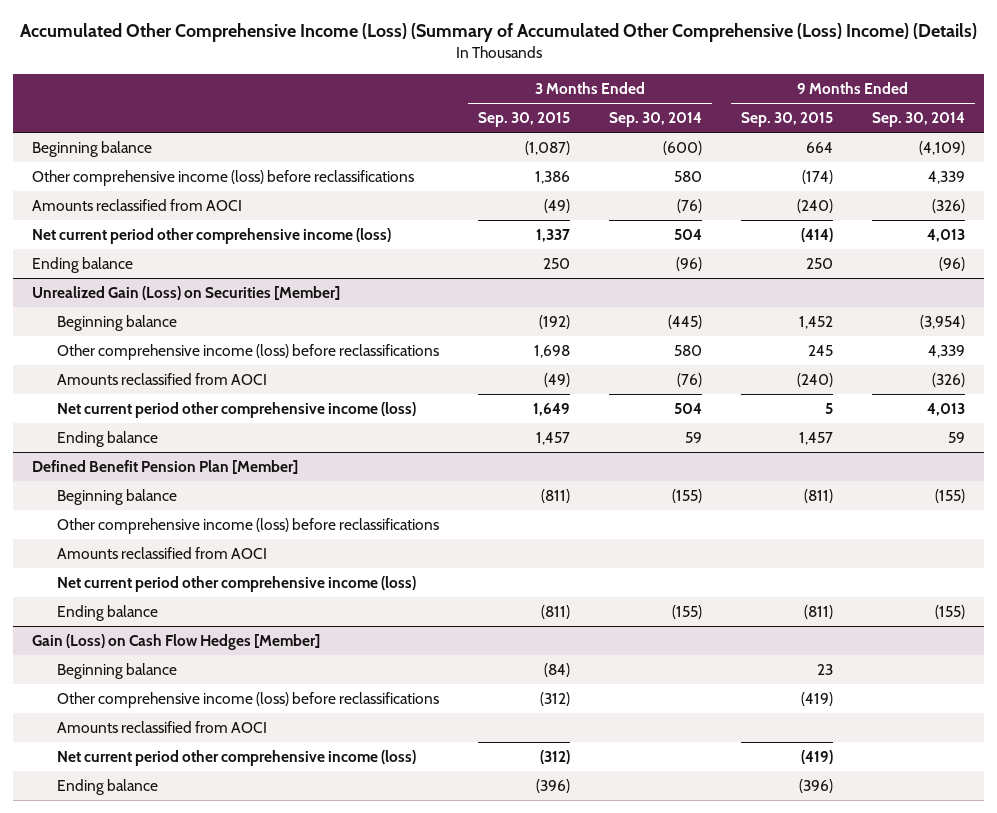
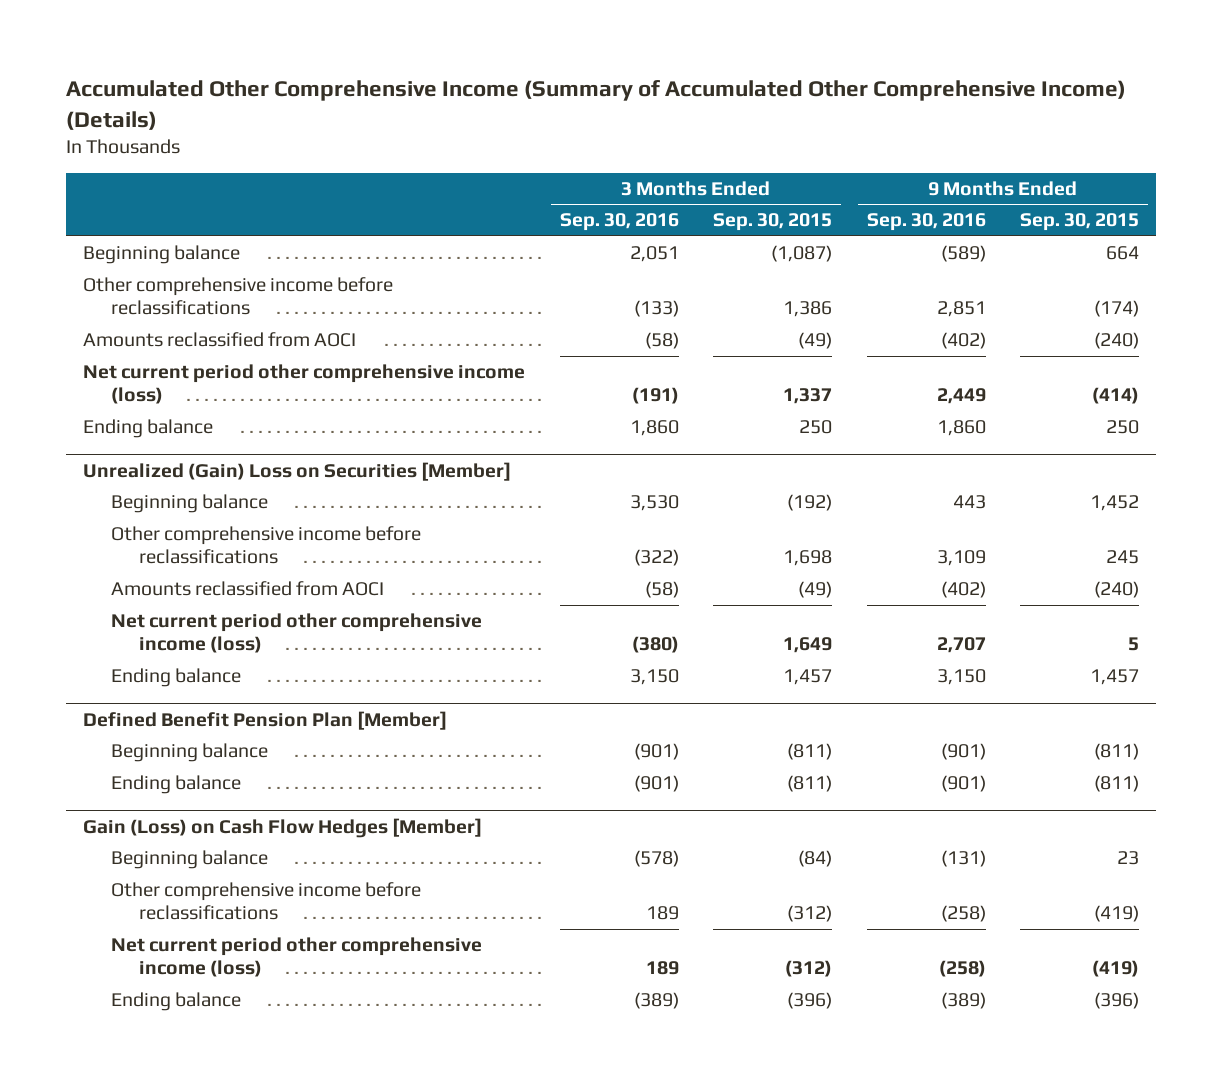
- Accumulated Other Comprehensive Income (Loss) (Summary of Accumulated Other Comprehensive (Loss) Income) (Details)
+ Accumulated Other Comprehensive Income (Summary of Accumulated Other Comprehensive Income) (Details)
- | 3 Months Ended Sep. 30, 2015 | 3 Months Ended Sep. 30, 2014 | 9 Months Ended Sep. 30, 2015 | 9 Months Ended Sep. 30, 2014
+ | 3 Months Ended Sep. 30, 2016 | 3 Months Ended Sep. 30, 2015 | 9 Months Ended Sep. 30, 2016 | 9 Months Ended Sep. 30, 2015
- Other comprehensive income (loss) before reclassifications | 1,386 | 580 | (174) | 4,339
+ Other comprehensive income before reclassifications | (133) | 1,386 | 2,851 | (174)
- Unrealized Gain (Loss) on Securities [Member]
+ Unrealized (Gain) Loss on Securities [Member]
- Other comprehensive income (loss) before reclassifications | 1,698 | 580 | 245 | 4,339
+ Other comprehensive income before reclassifications | (322) | 1,698 | 3,109 | 245
@ Defined Benefit Pension Plan [Member]
- Other comprehensive income (loss) before reclassifications
- Amounts reclassified from AOCI
- Net current period other comprehensive income (loss)
@ Gain (Loss) on Cash Flow Hedges [Member]
- Other comprehensive income (loss) before reclassifications | (312) | | (419) |
- Amounts reclassified from AOCI
+ Other comprehensive income before reclassifications | 189 | (312) | (258) | (419)

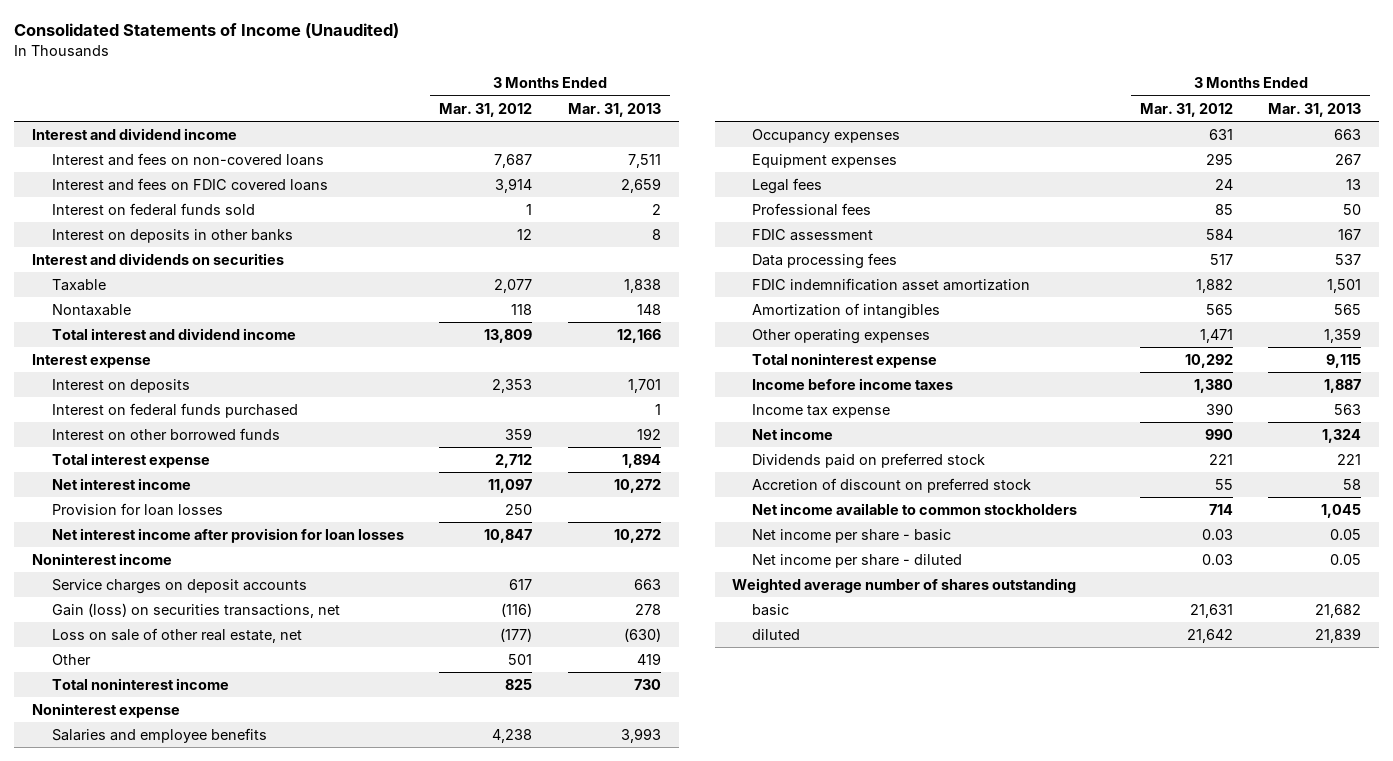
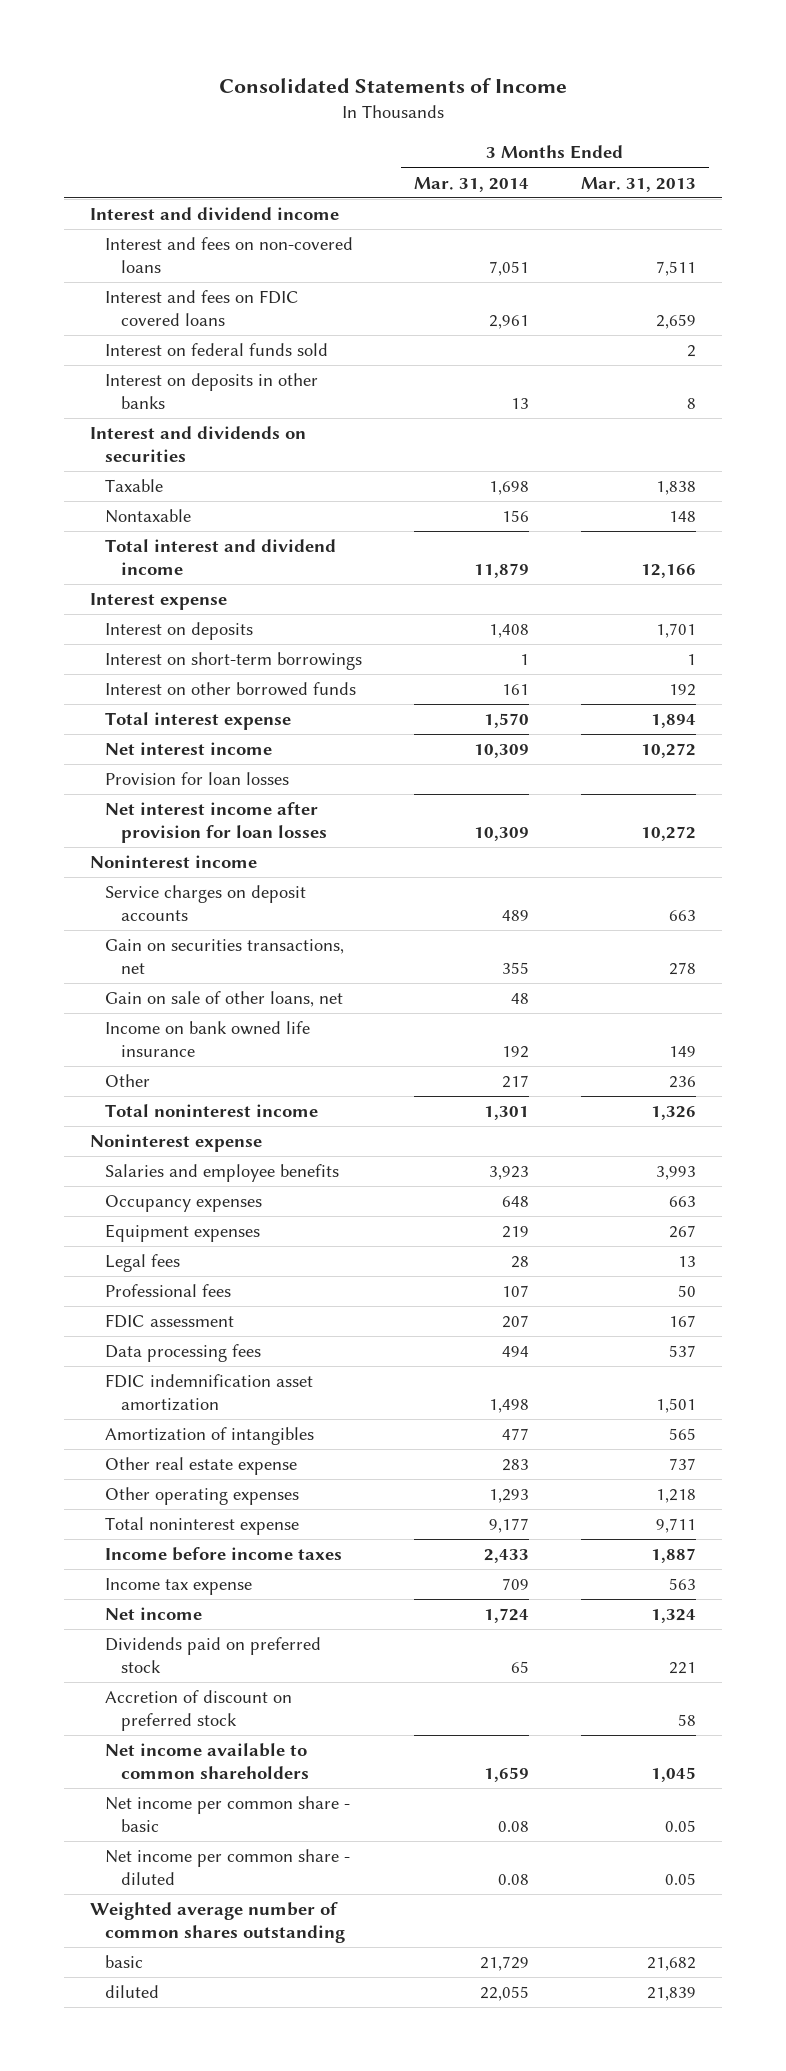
- Consolidated Statements of Income (Unaudited)
+ Consolidated Statements of Income
- | 3 Months Ended Mar. 31, 2012 | 3 Months Ended Mar. 31, 2013
+ | 3 Months Ended Mar. 31, 2014 | 3 Months Ended Mar. 31, 2013
- Interest on federal funds purchased | | 1
+ Interest on short-term borrowings | 1 | 1
- Gain (loss) on securities transactions, net | (116) | 278
- Loss on sale of other real estate, net | (177) | (630)
- Other | 501 | 419
- Total noninterest income | 825 | 730
+ Gain on securities transactions, net | 355 | 278
+ Gain on sale of other loans, net | 48 |
+ Income on bank owned life insurance | 192 | 149
+ Other | 217 | 236
+ Total noninterest income | 1,301 | 1,326
- Other operating expenses | 1,471 | 1,359
- Total noninterest expense | 10,292 | 9,115
+ Other real estate expense | 283 | 737
+ Other operating expenses | 1,293 | 1,218
+ Total noninterest expense | 9,177 | 9,711
- Net income available to common stockholders | 714 | 1,045
- Net income per share - basic | 0.03 | 0.05
- Net income per share - diluted | 0.03 | 0.05
- Weighted average number of shares outstanding
+ Net income available to common shareholders | 1,659 | 1,045
+ Net income per common share - basic | 0.08 | 0.05
+ Net income per common share - diluted | 0.08 | 0.05
+ Weighted average number of common shares outstanding

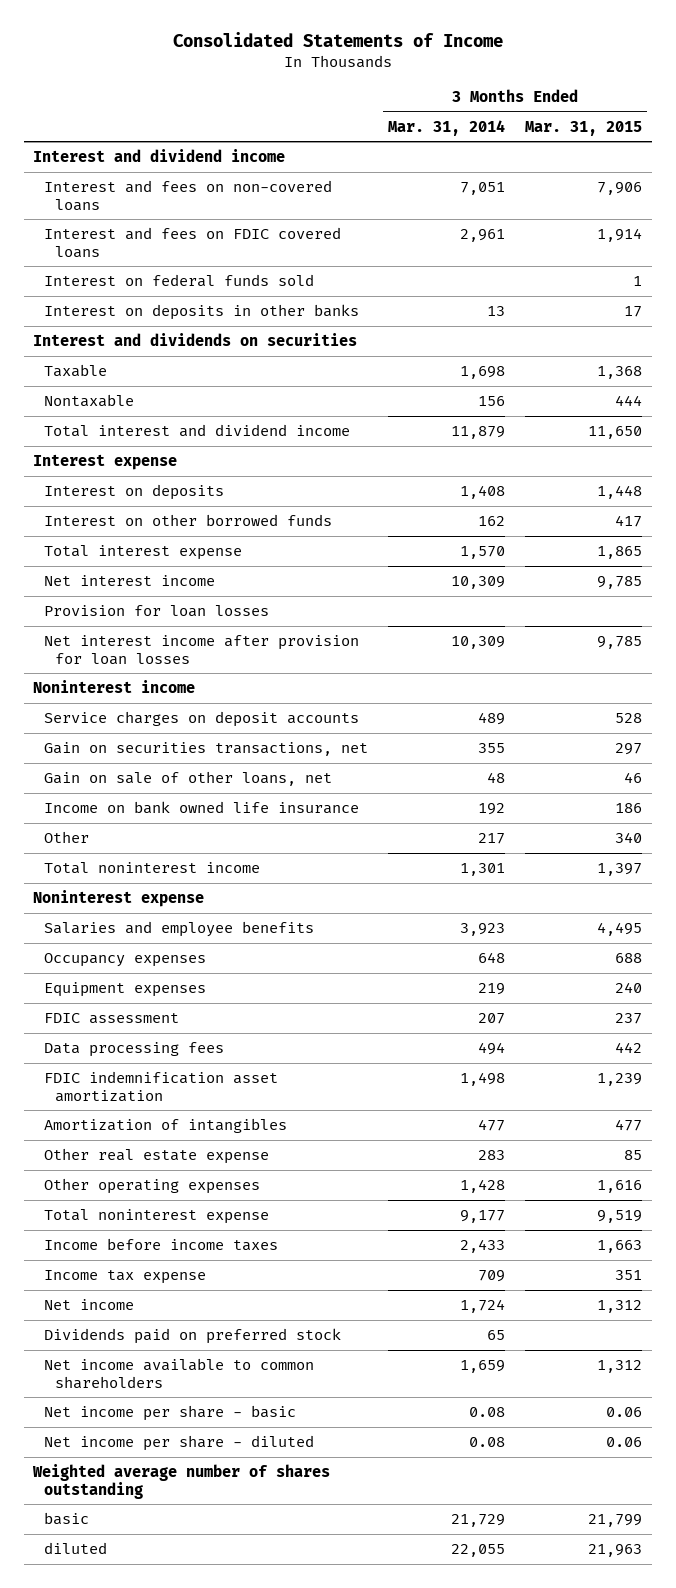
- | 3 Months Ended Mar. 31, 2014 | 3 Months Ended Mar. 31, 2013
+ | 3 Months Ended Mar. 31, 2014 | 3 Months Ended Mar. 31, 2015
- Interest on short-term borrowings | 1 | 1
- Interest on other borrowed funds | 161 | 192
+ Interest on other borrowed funds | 162 | 417
- Legal fees | 28 | 13
- Professional fees | 107 | 50
- Other operating expenses | 1,293 | 1,218
+ Other operating expenses | 1,428 | 1,616
- Accretion of discount on preferred stock | | 58
- Net income per common share - basic | 0.08 | 0.05
- Net income per common share - diluted | 0.08 | 0.05
- Weighted average number of common shares outstanding
+ Net income per share - basic | 0.08 | 0.06
+ Net income per share - diluted | 0.08 | 0.06
+ Weighted average number of shares outstanding

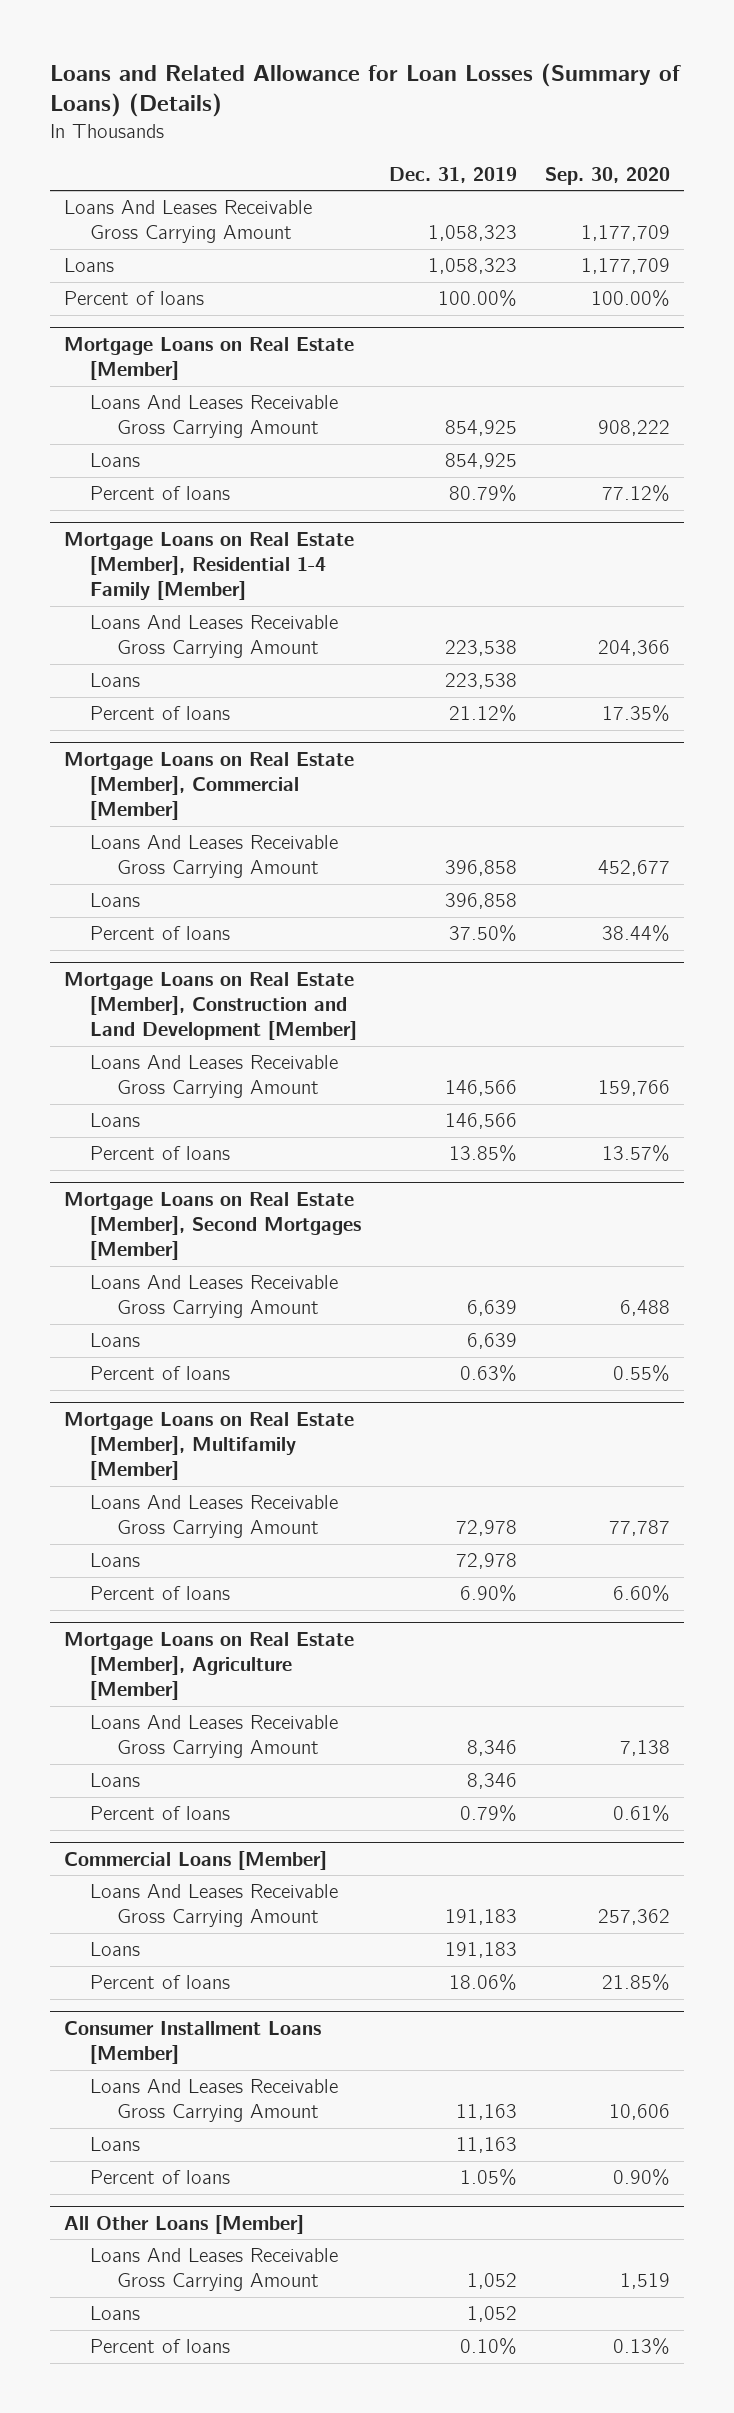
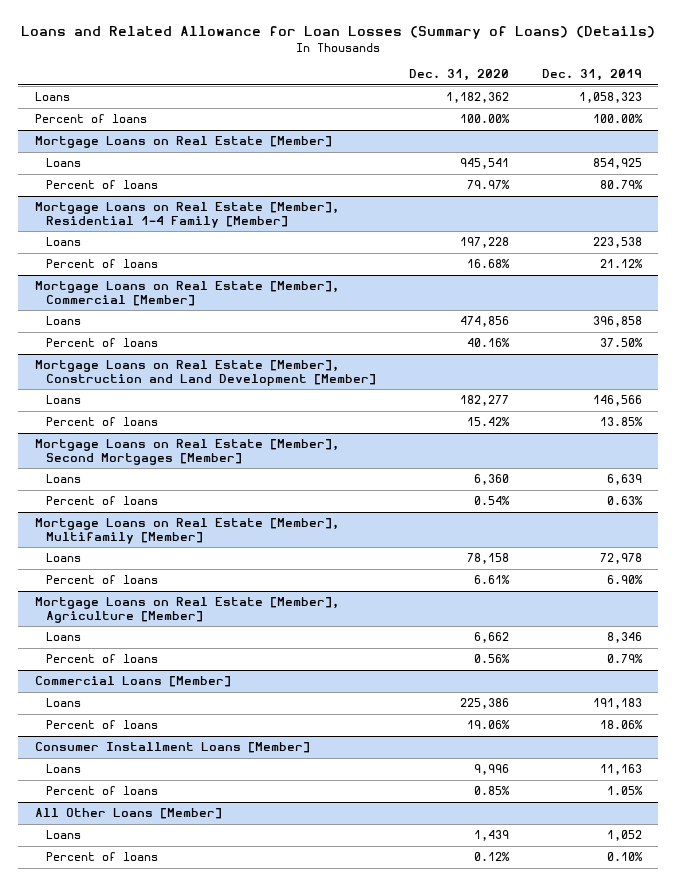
- | Dec. 31, 2019 | Sep. 30, 2020
+ | Dec. 31, 2020 | Dec. 31, 2019
- Loans And Leases Receivable Gross Carrying Amount | 1,058,323 | 1,177,709
@ Mortgage Loans on Real Estate [Member]
- Loans And Leases Receivable Gross Carrying Amount | 854,925 | 908,222
@ Mortgage Loans on Real Estate [Member], Residential 1-4 Family [Member]
- Loans And Leases Receivable Gross Carrying Amount | 223,538 | 204,366
@ Mortgage Loans on Real Estate [Member], Commercial [Member]
- Loans And Leases Receivable Gross Carrying Amount | 396,858 | 452,677
@ Mortgage Loans on Real Estate [Member], Construction and Land Development [Member]
- Loans And Leases Receivable Gross Carrying Amount | 146,566 | 159,766
@ Mortgage Loans on Real Estate [Member], Second Mortgages [Member]
- Loans And Leases Receivable Gross Carrying Amount | 6,639 | 6,488
@ Mortgage Loans on Real Estate [Member], Multifamily [Member]
- Loans And Leases Receivable Gross Carrying Amount | 72,978 | 77,787
@ Mortgage Loans on Real Estate [Member], Agriculture [Member]
- Loans And Leases Receivable Gross Carrying Amount | 8,346 | 7,138
@ Commercial Loans [Member]
- Loans And Leases Receivable Gross Carrying Amount | 191,183 | 257,362
@ Consumer Installment Loans [Member]
- Loans And Leases Receivable Gross Carrying Amount | 11,163 | 10,606
@ All Other Loans [Member]
- Loans And Leases Receivable Gross Carrying Amount | 1,052 | 1,519

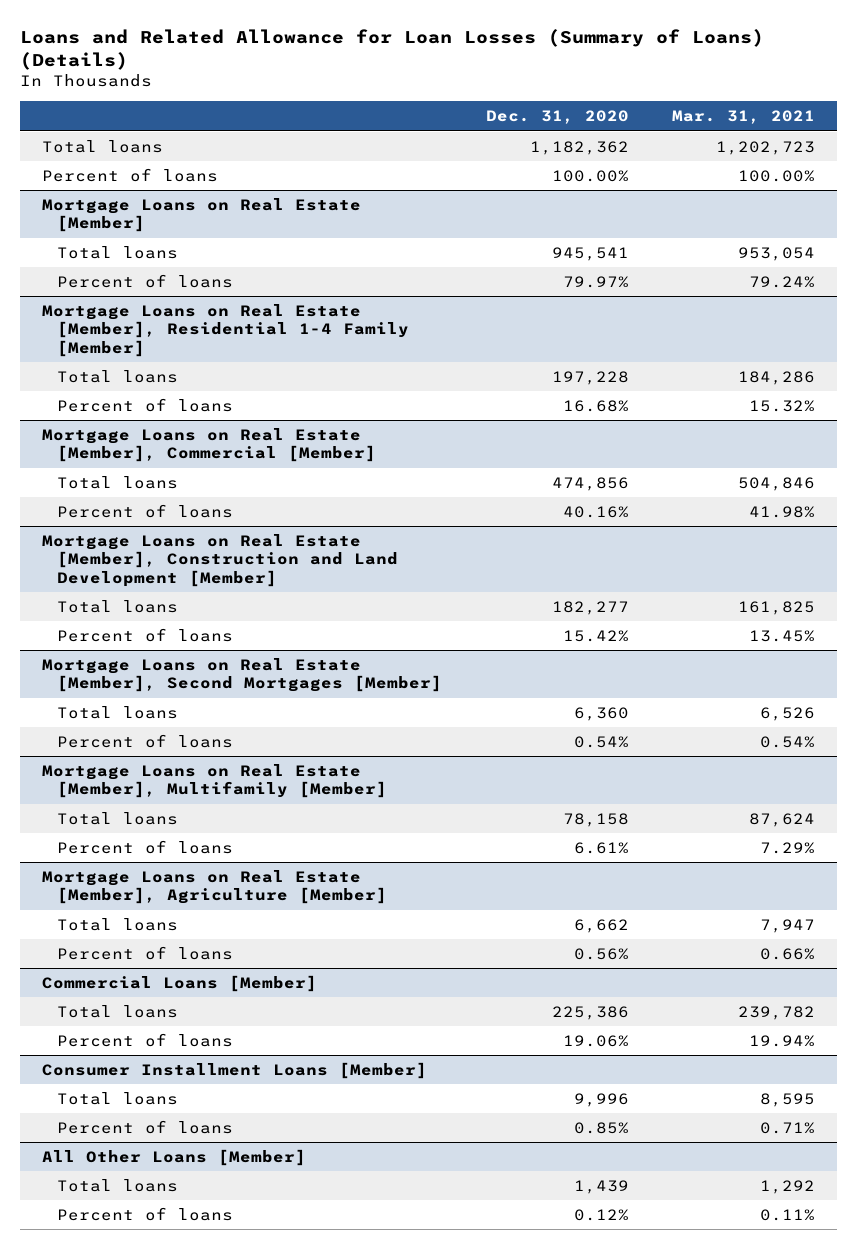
- | Dec. 31, 2020 | Dec. 31, 2019
+ | Dec. 31, 2020 | Mar. 31, 2021
- Loans | 1,182,362 | 1,058,323
+ Total loans | 1,182,362 | 1,202,723
@ Mortgage Loans on Real Estate [Member]
- Loans | 945,541 | 854,925
+ Total loans | 945,541 | 953,054
@ Mortgage Loans on Real Estate [Member], Residential 1-4 Family [Member]
- Loans | 197,228 | 223,538
+ Total loans | 197,228 | 184,286
@ Mortgage Loans on Real Estate [Member], Commercial [Member]
- Loans | 474,856 | 396,858
+ Total loans | 474,856 | 504,846
@ Mortgage Loans on Real Estate [Member], Construction and Land Development [Member]
- Loans | 182,277 | 146,566
+ Total loans | 182,277 | 161,825
@ Mortgage Loans on Real Estate [Member], Second Mortgages [Member]
- Loans | 6,360 | 6,639
+ Total loans | 6,360 | 6,526
@ Mortgage Loans on Real Estate [Member], Multifamily [Member]
- Loans | 78,158 | 72,978
+ Total loans | 78,158 | 87,624
@ Mortgage Loans on Real Estate [Member], Agriculture [Member]
- Loans | 6,662 | 8,346
+ Total loans | 6,662 | 7,947
@ Commercial Loans [Member]
- Loans | 225,386 | 191,183
+ Total loans | 225,386 | 239,782
@ Consumer Installment Loans [Member]
- Loans | 9,996 | 11,163
+ Total loans | 9,996 | 8,595
@ All Other Loans [Member]
- Loans | 1,439 | 1,052
+ Total loans | 1,439 | 1,292

